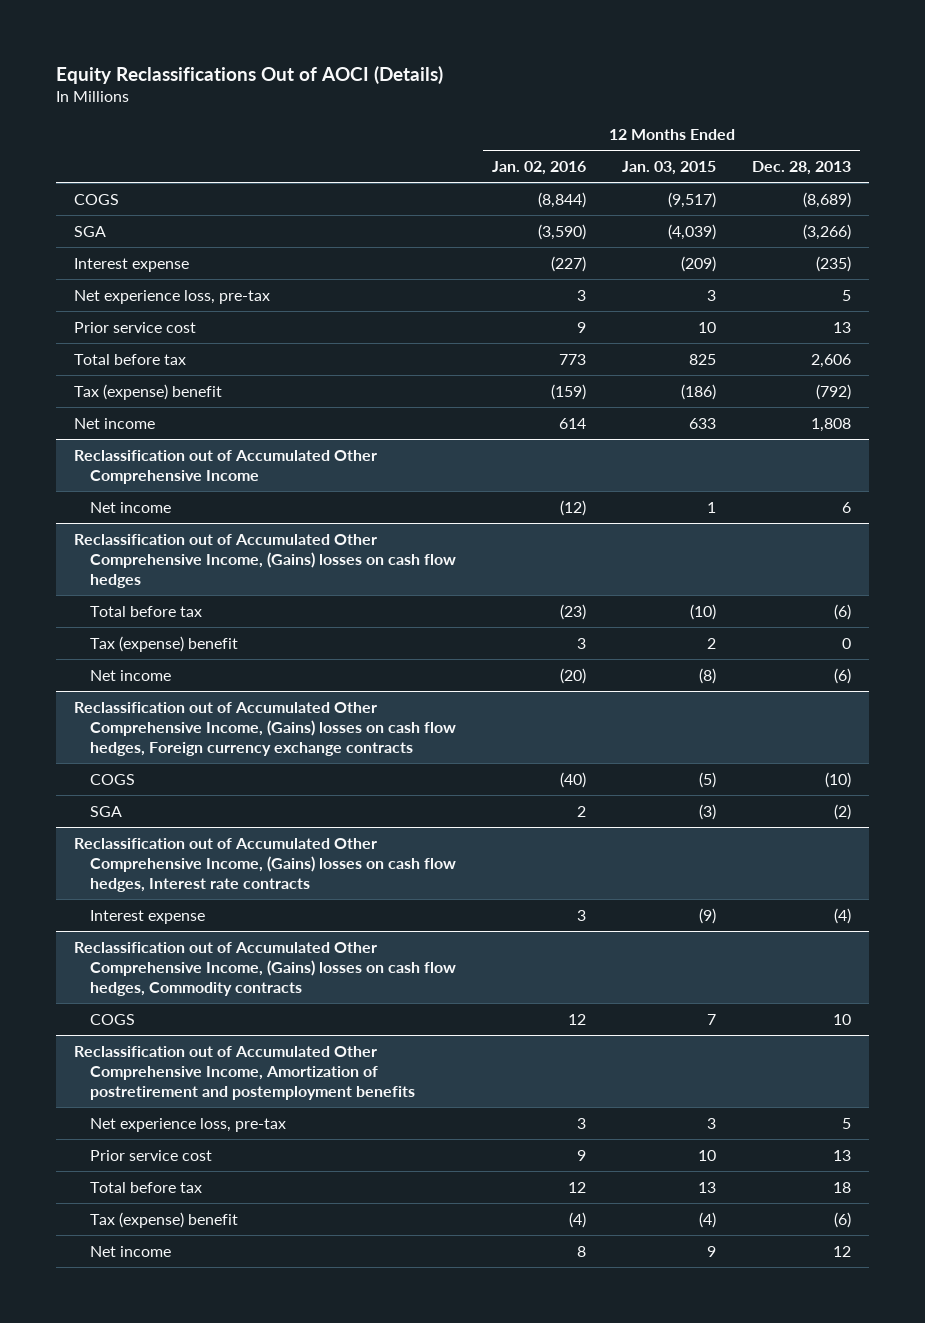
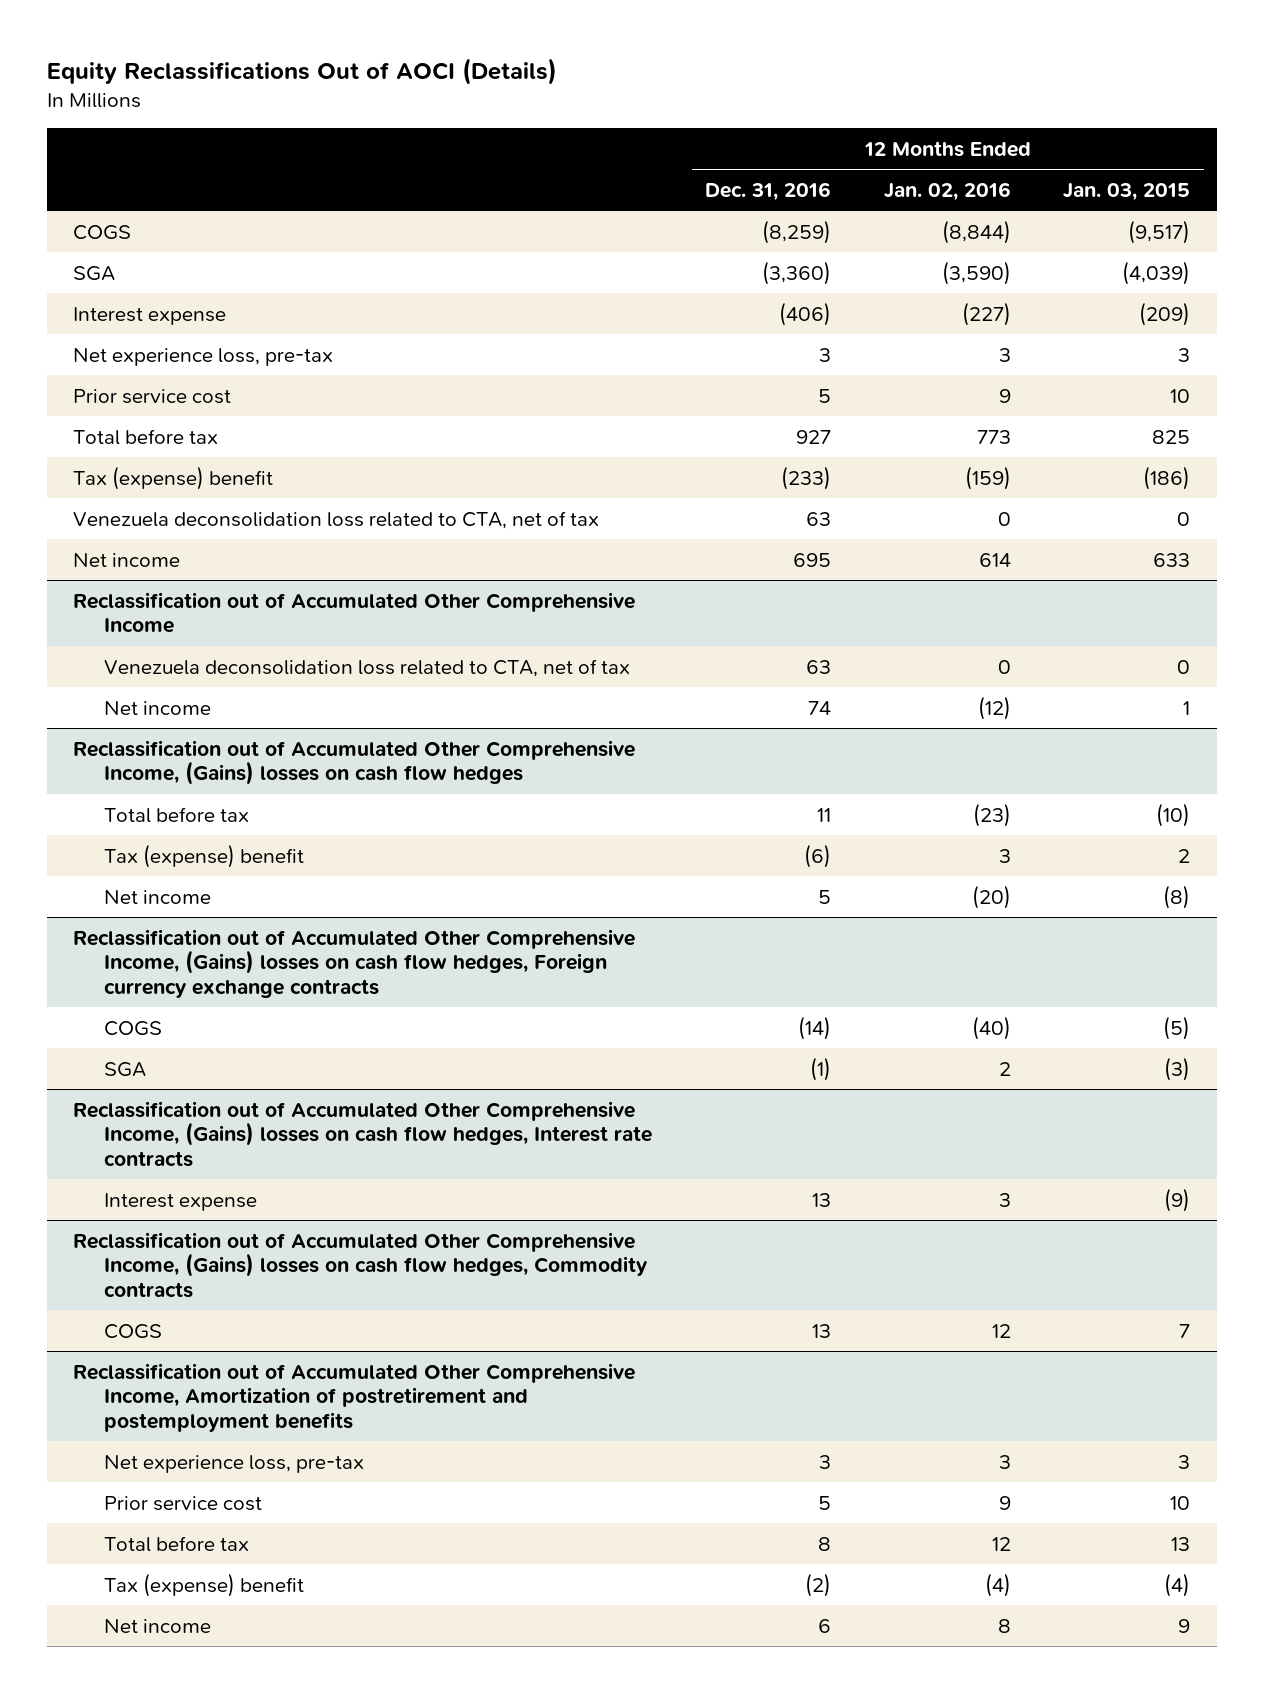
- | 12 Months Ended Jan. 02, 2016 | 12 Months Ended Jan. 03, 2015 | 12 Months Ended Dec. 28, 2013
+ | 12 Months Ended Dec. 31, 2016 | 12 Months Ended Jan. 02, 2016 | 12 Months Ended Jan. 03, 2015
+ Venezuela deconsolidation loss related to CTA, net of tax | 63 | 0 | 0
@ Reclassification out of Accumulated Other Comprehensive Income
+ Venezuela deconsolidation loss related to CTA, net of tax | 63 | 0 | 0

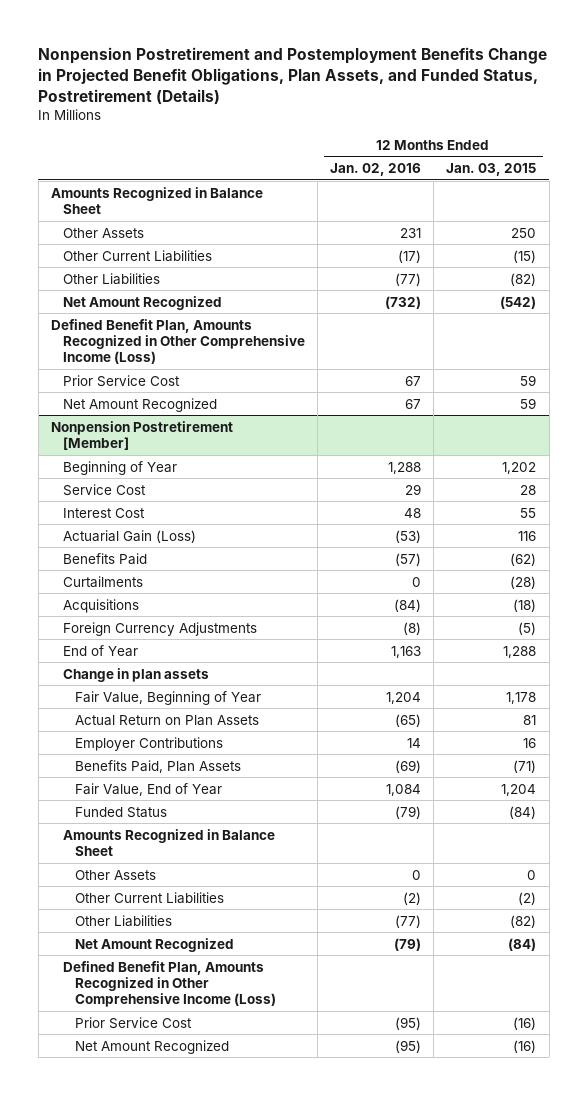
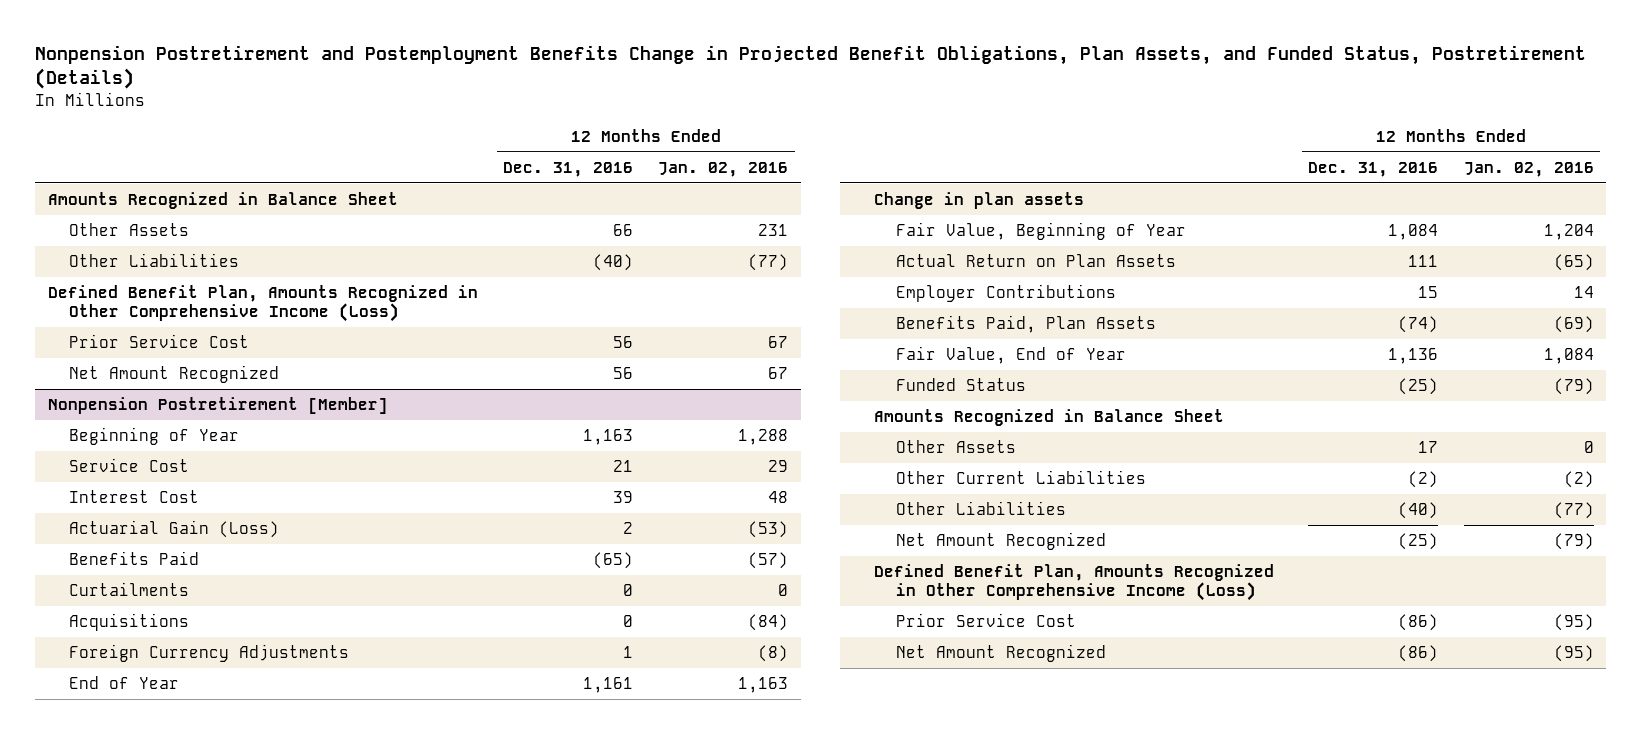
- | 12 Months Ended Jan. 02, 2016 | 12 Months Ended Jan. 03, 2015
+ | 12 Months Ended Dec. 31, 2016 | 12 Months Ended Jan. 02, 2016
- Other Current Liabilities | (17) | (15)
- Net Amount Recognized | (732) | (542)

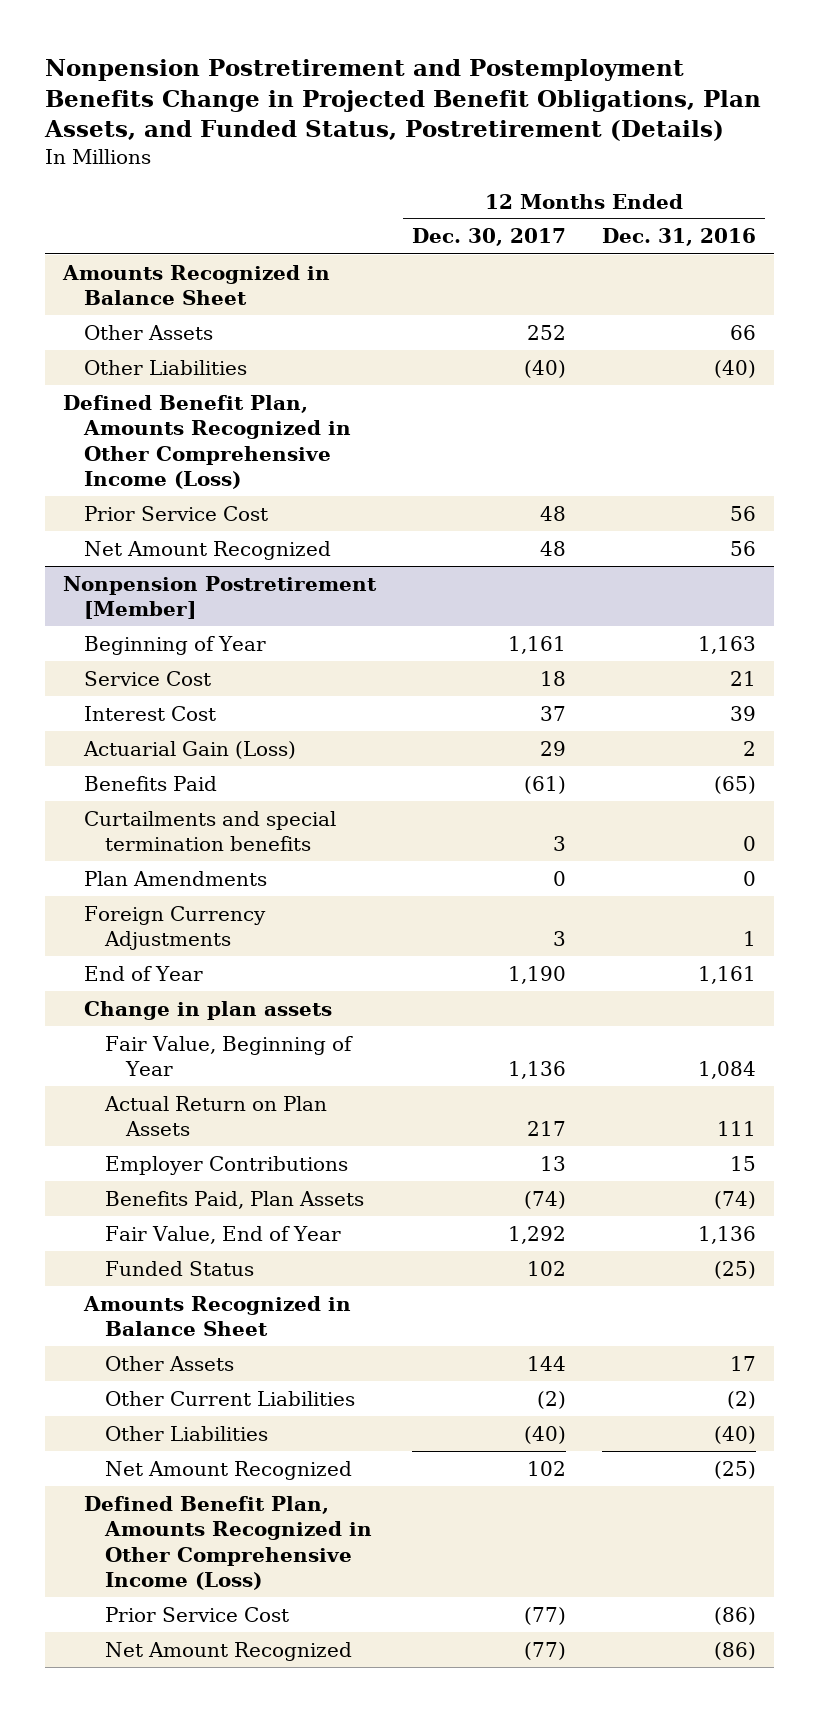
- | 12 Months Ended Dec. 31, 2016 | 12 Months Ended Jan. 02, 2016
+ | 12 Months Ended Dec. 30, 2017 | 12 Months Ended Dec. 31, 2016
@ Nonpension Postretirement [Member]
- Curtailments | 0 | 0
- Acquisitions | 0 | (84)
+ Curtailments and special termination benefits | 3 | 0
+ Plan Amendments | 0 | 0

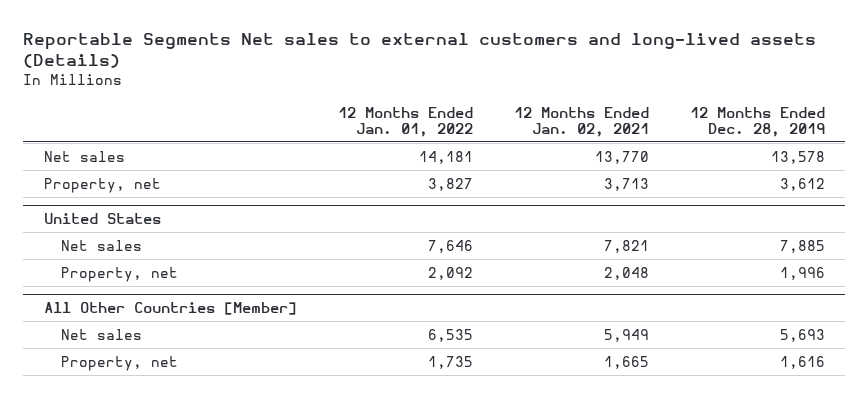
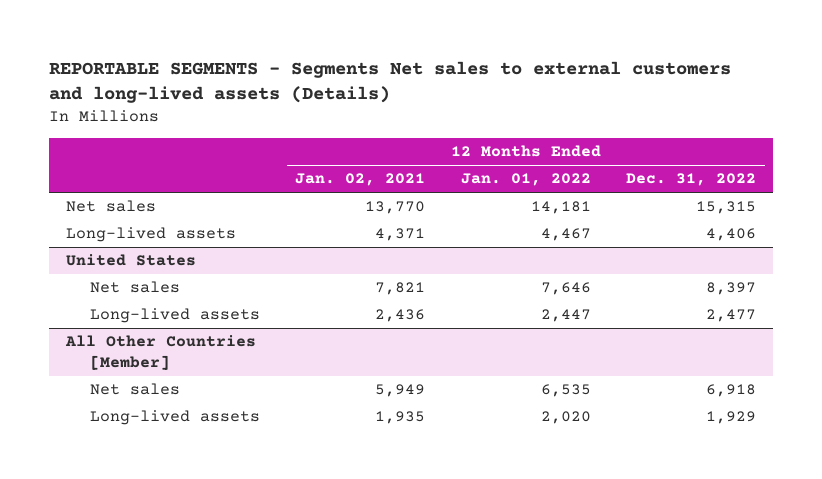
- Reportable Segments Net sales to external customers and long-lived assets (Details)
+ REPORTABLE SEGMENTS - Segments Net sales to external customers and long-lived assets (Details)
- | 12 Months Ended Jan. 01, 2022 | 12 Months Ended Jan. 02, 2021 | 12 Months Ended Dec. 28, 2019
+ | 12 Months Ended Jan. 02, 2021 | 12 Months Ended Jan. 01, 2022 | 12 Months Ended Dec. 31, 2022
- Property, net | 3,827 | 3,713 | 3,612
+ Long-lived assets | 4,371 | 4,467 | 4,406
@ United States
- Property, net | 2,092 | 2,048 | 1,996
+ Long-lived assets | 2,436 | 2,447 | 2,477
@ All Other Countries [Member]
- Property, net | 1,735 | 1,665 | 1,616
+ Long-lived assets | 1,935 | 2,020 | 1,929

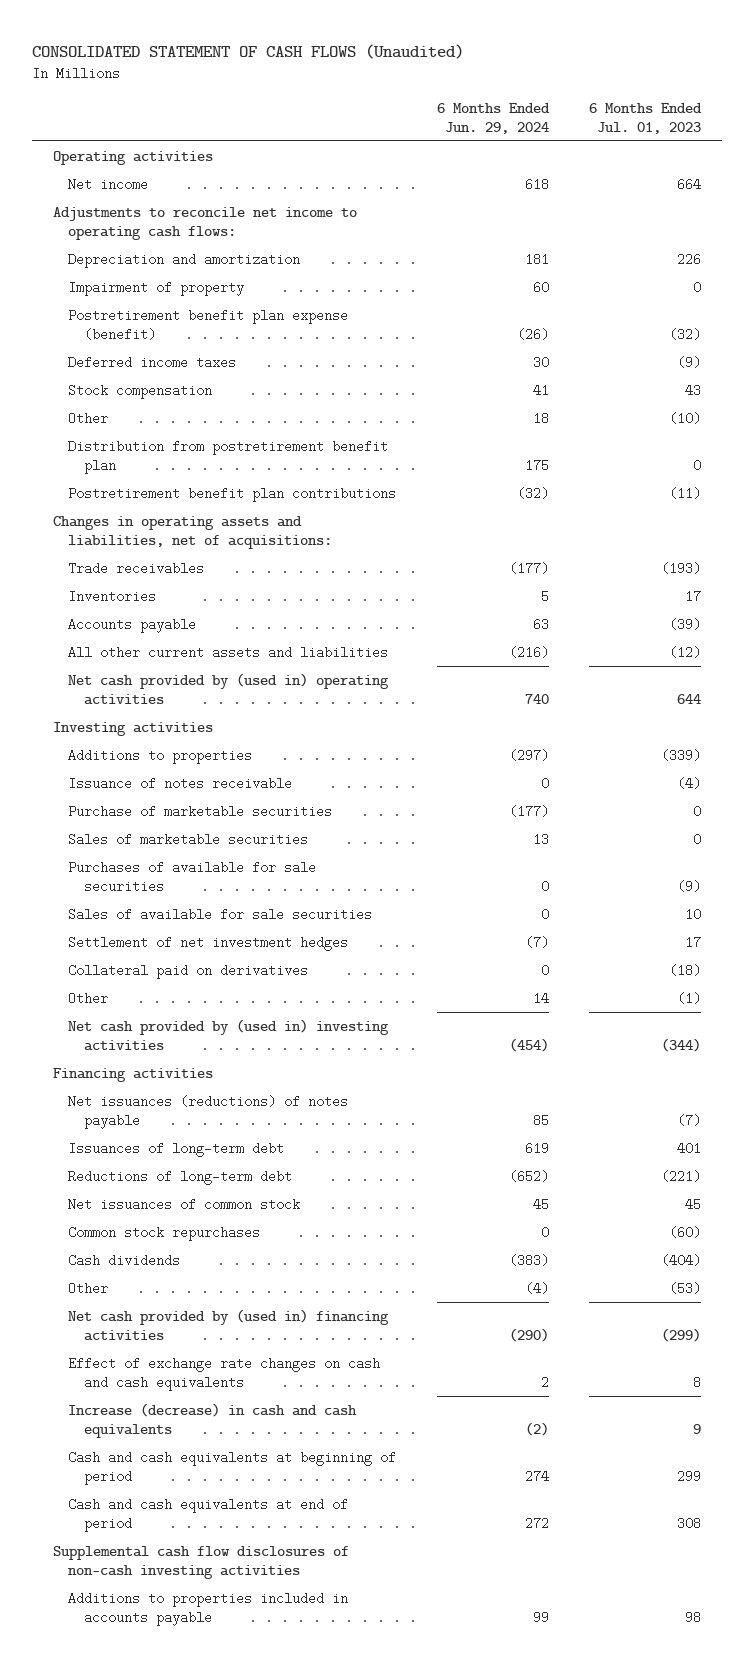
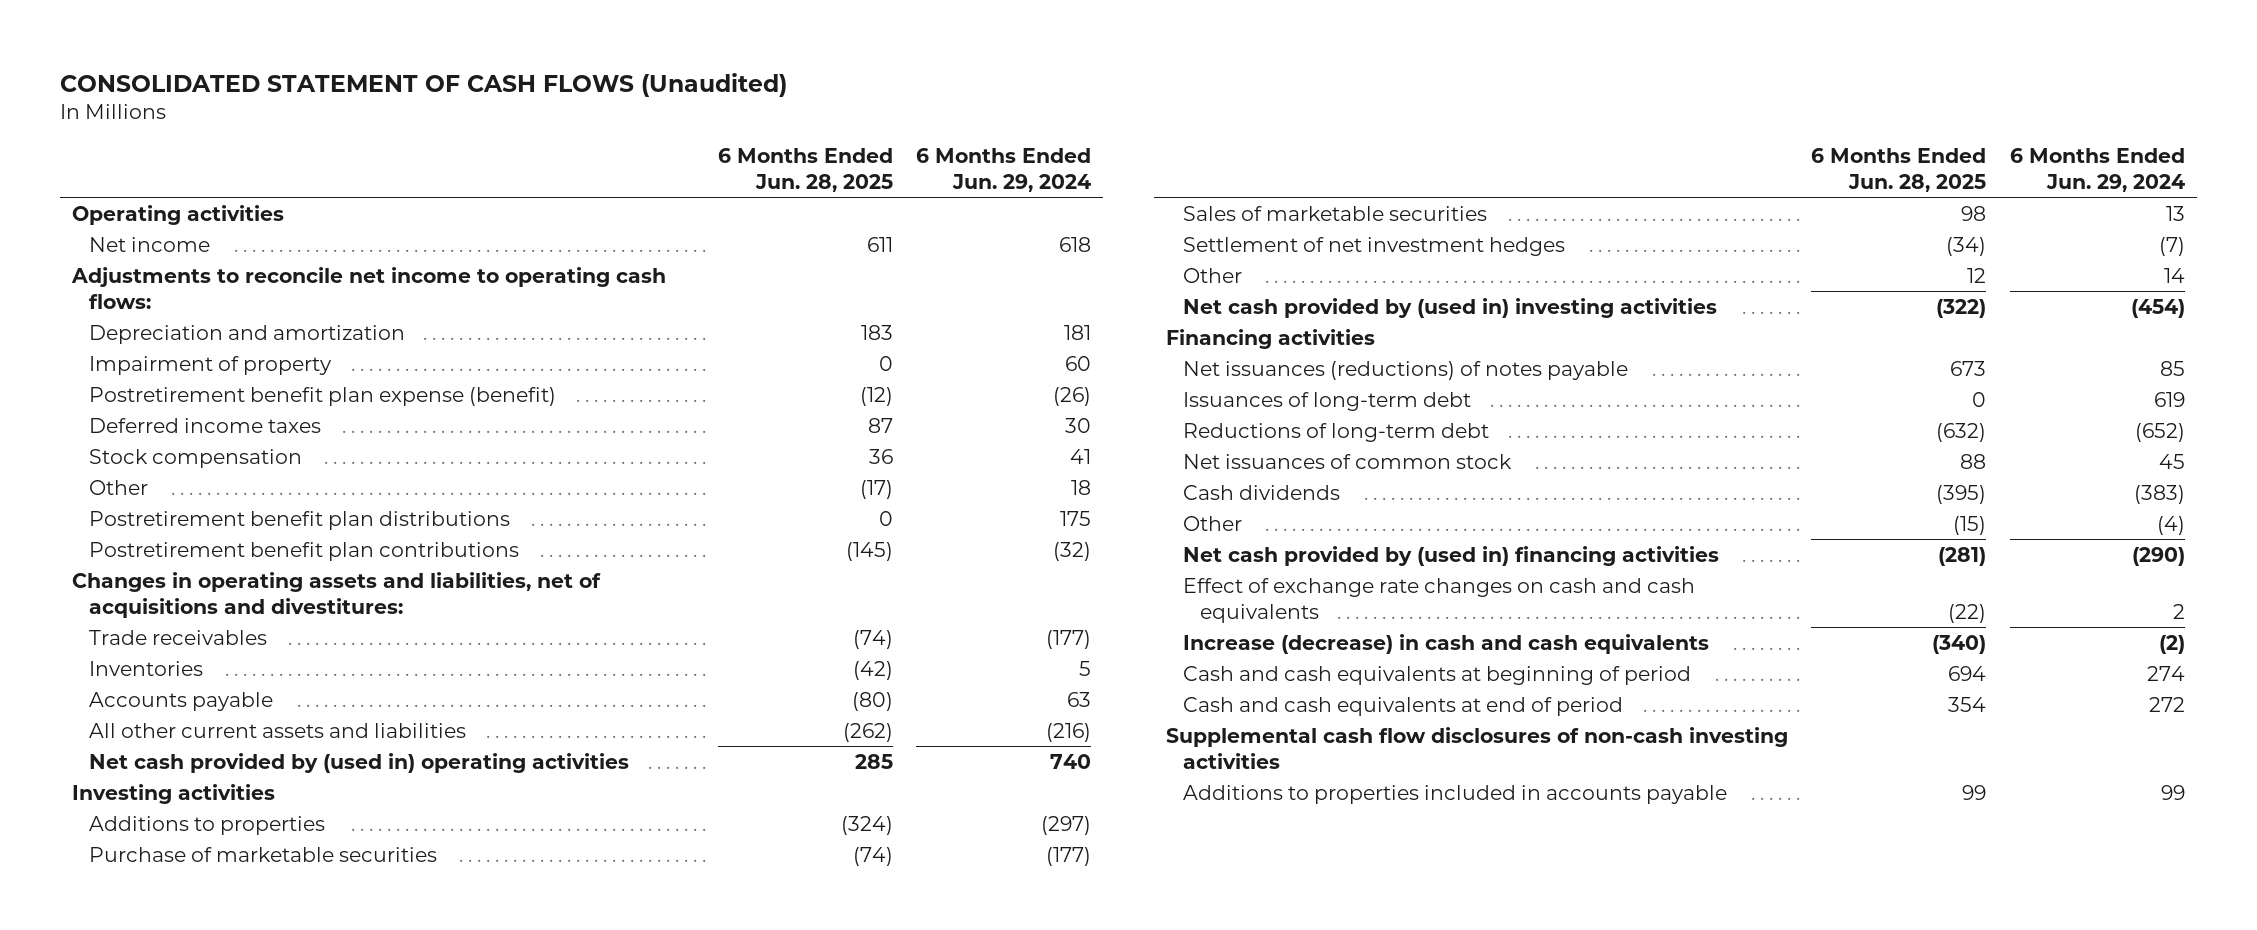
- | 6 Months Ended Jun. 29, 2024 | 6 Months Ended Jul. 01, 2023
+ | 6 Months Ended Jun. 28, 2025 | 6 Months Ended Jun. 29, 2024
- Distribution from postretirement benefit plan | 175 | 0
+ Postretirement benefit plan distributions | 0 | 175
- Changes in operating assets and liabilities, net of acquisitions:
+ Changes in operating assets and liabilities, net of acquisitions and divestitures:
- Issuance of notes receivable | 0 | (4)
- Purchases of available for sale securities | 0 | (9)
- Sales of available for sale securities | 0 | 10
- Collateral paid on derivatives | 0 | (18)
- Common stock repurchases | 0 | (60)

